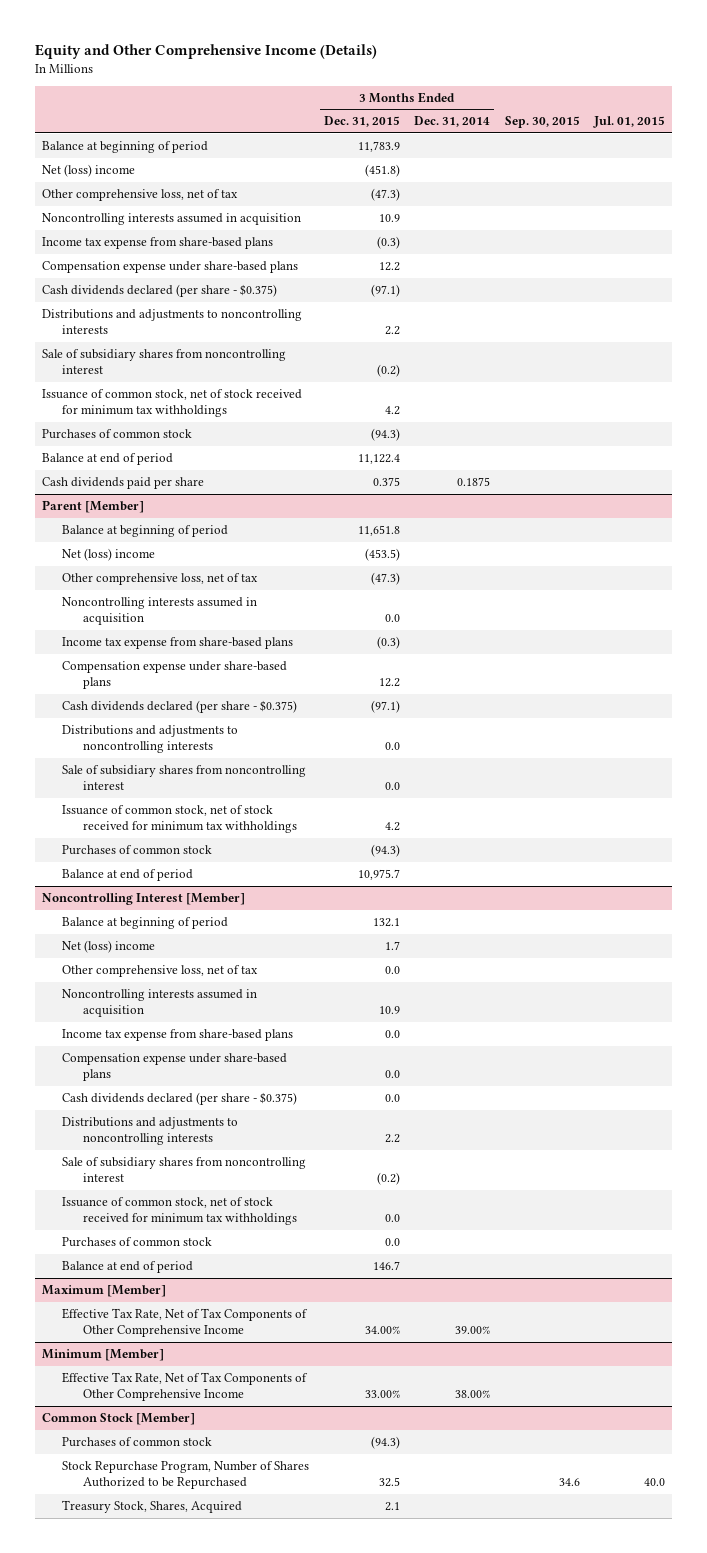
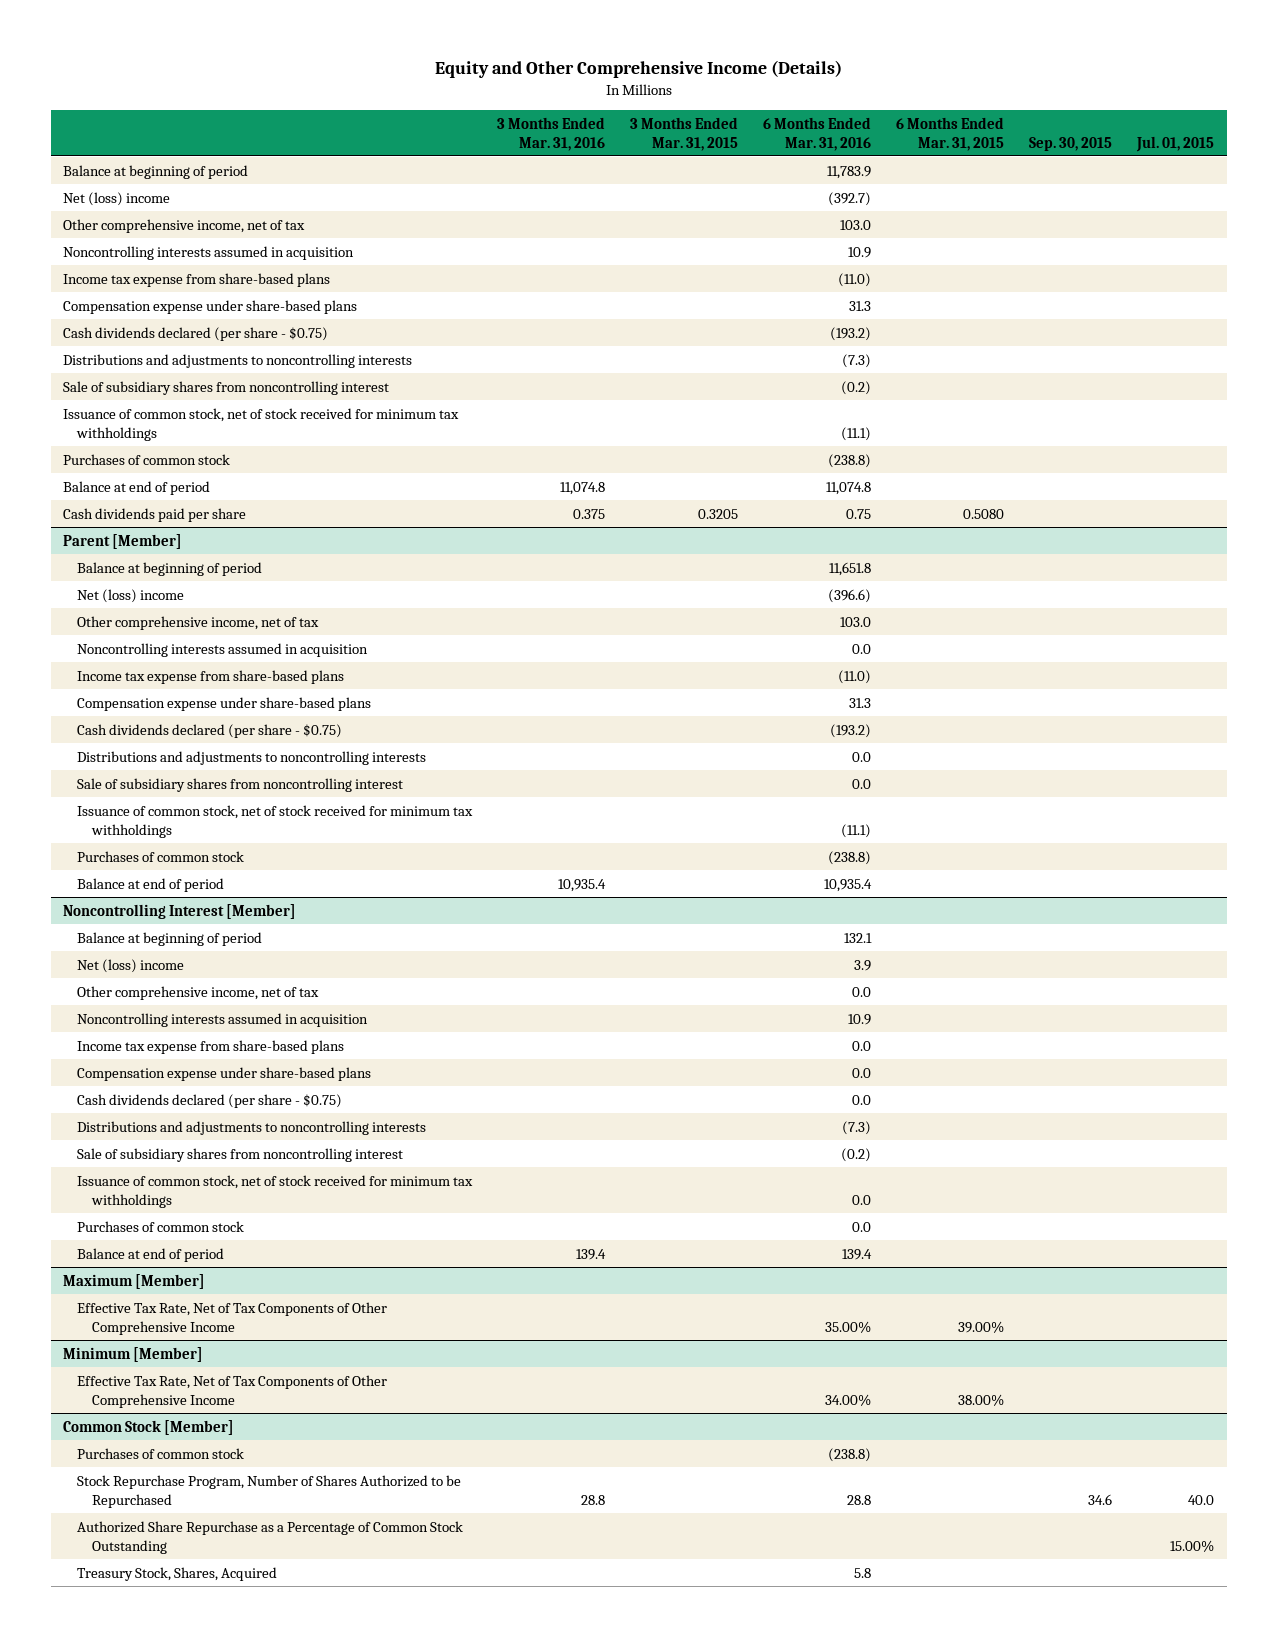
- | 3 Months Ended Dec. 31, 2015 | 3 Months Ended Dec. 31, 2014 | Sep. 30, 2015 | Jul. 01, 2015
+ | 3 Months Ended Mar. 31, 2016 | 3 Months Ended Mar. 31, 2015 | 6 Months Ended Mar. 31, 2016 | 6 Months Ended Mar. 31, 2015 | Sep. 30, 2015 | Jul. 01, 2015
- Other comprehensive loss, net of tax | (47.3) | | |
+ Other comprehensive income, net of tax | | | 103.0 | | |
- Cash dividends declared (per share - $0.375) | (97.1) | | |
+ Cash dividends declared (per share - $0.75) | | | (193.2) | | |
@ Parent [Member]
- Other comprehensive loss, net of tax | (47.3) | | |
+ Other comprehensive income, net of tax | | | 103.0 | | |
- Cash dividends declared (per share - $0.375) | (97.1) | | |
+ Cash dividends declared (per share - $0.75) | | | (193.2) | | |
@ Noncontrolling Interest [Member]
- Other comprehensive loss, net of tax | 0.0 | | |
+ Other comprehensive income, net of tax | | | 0.0 | | |
- Cash dividends declared (per share - $0.375) | 0.0 | | |
+ Cash dividends declared (per share - $0.75) | | | 0.0 | | |
@ Common Stock [Member]
+ Authorized Share Repurchase as a Percentage of Common Stock Outstanding | | | | | | 15.00%

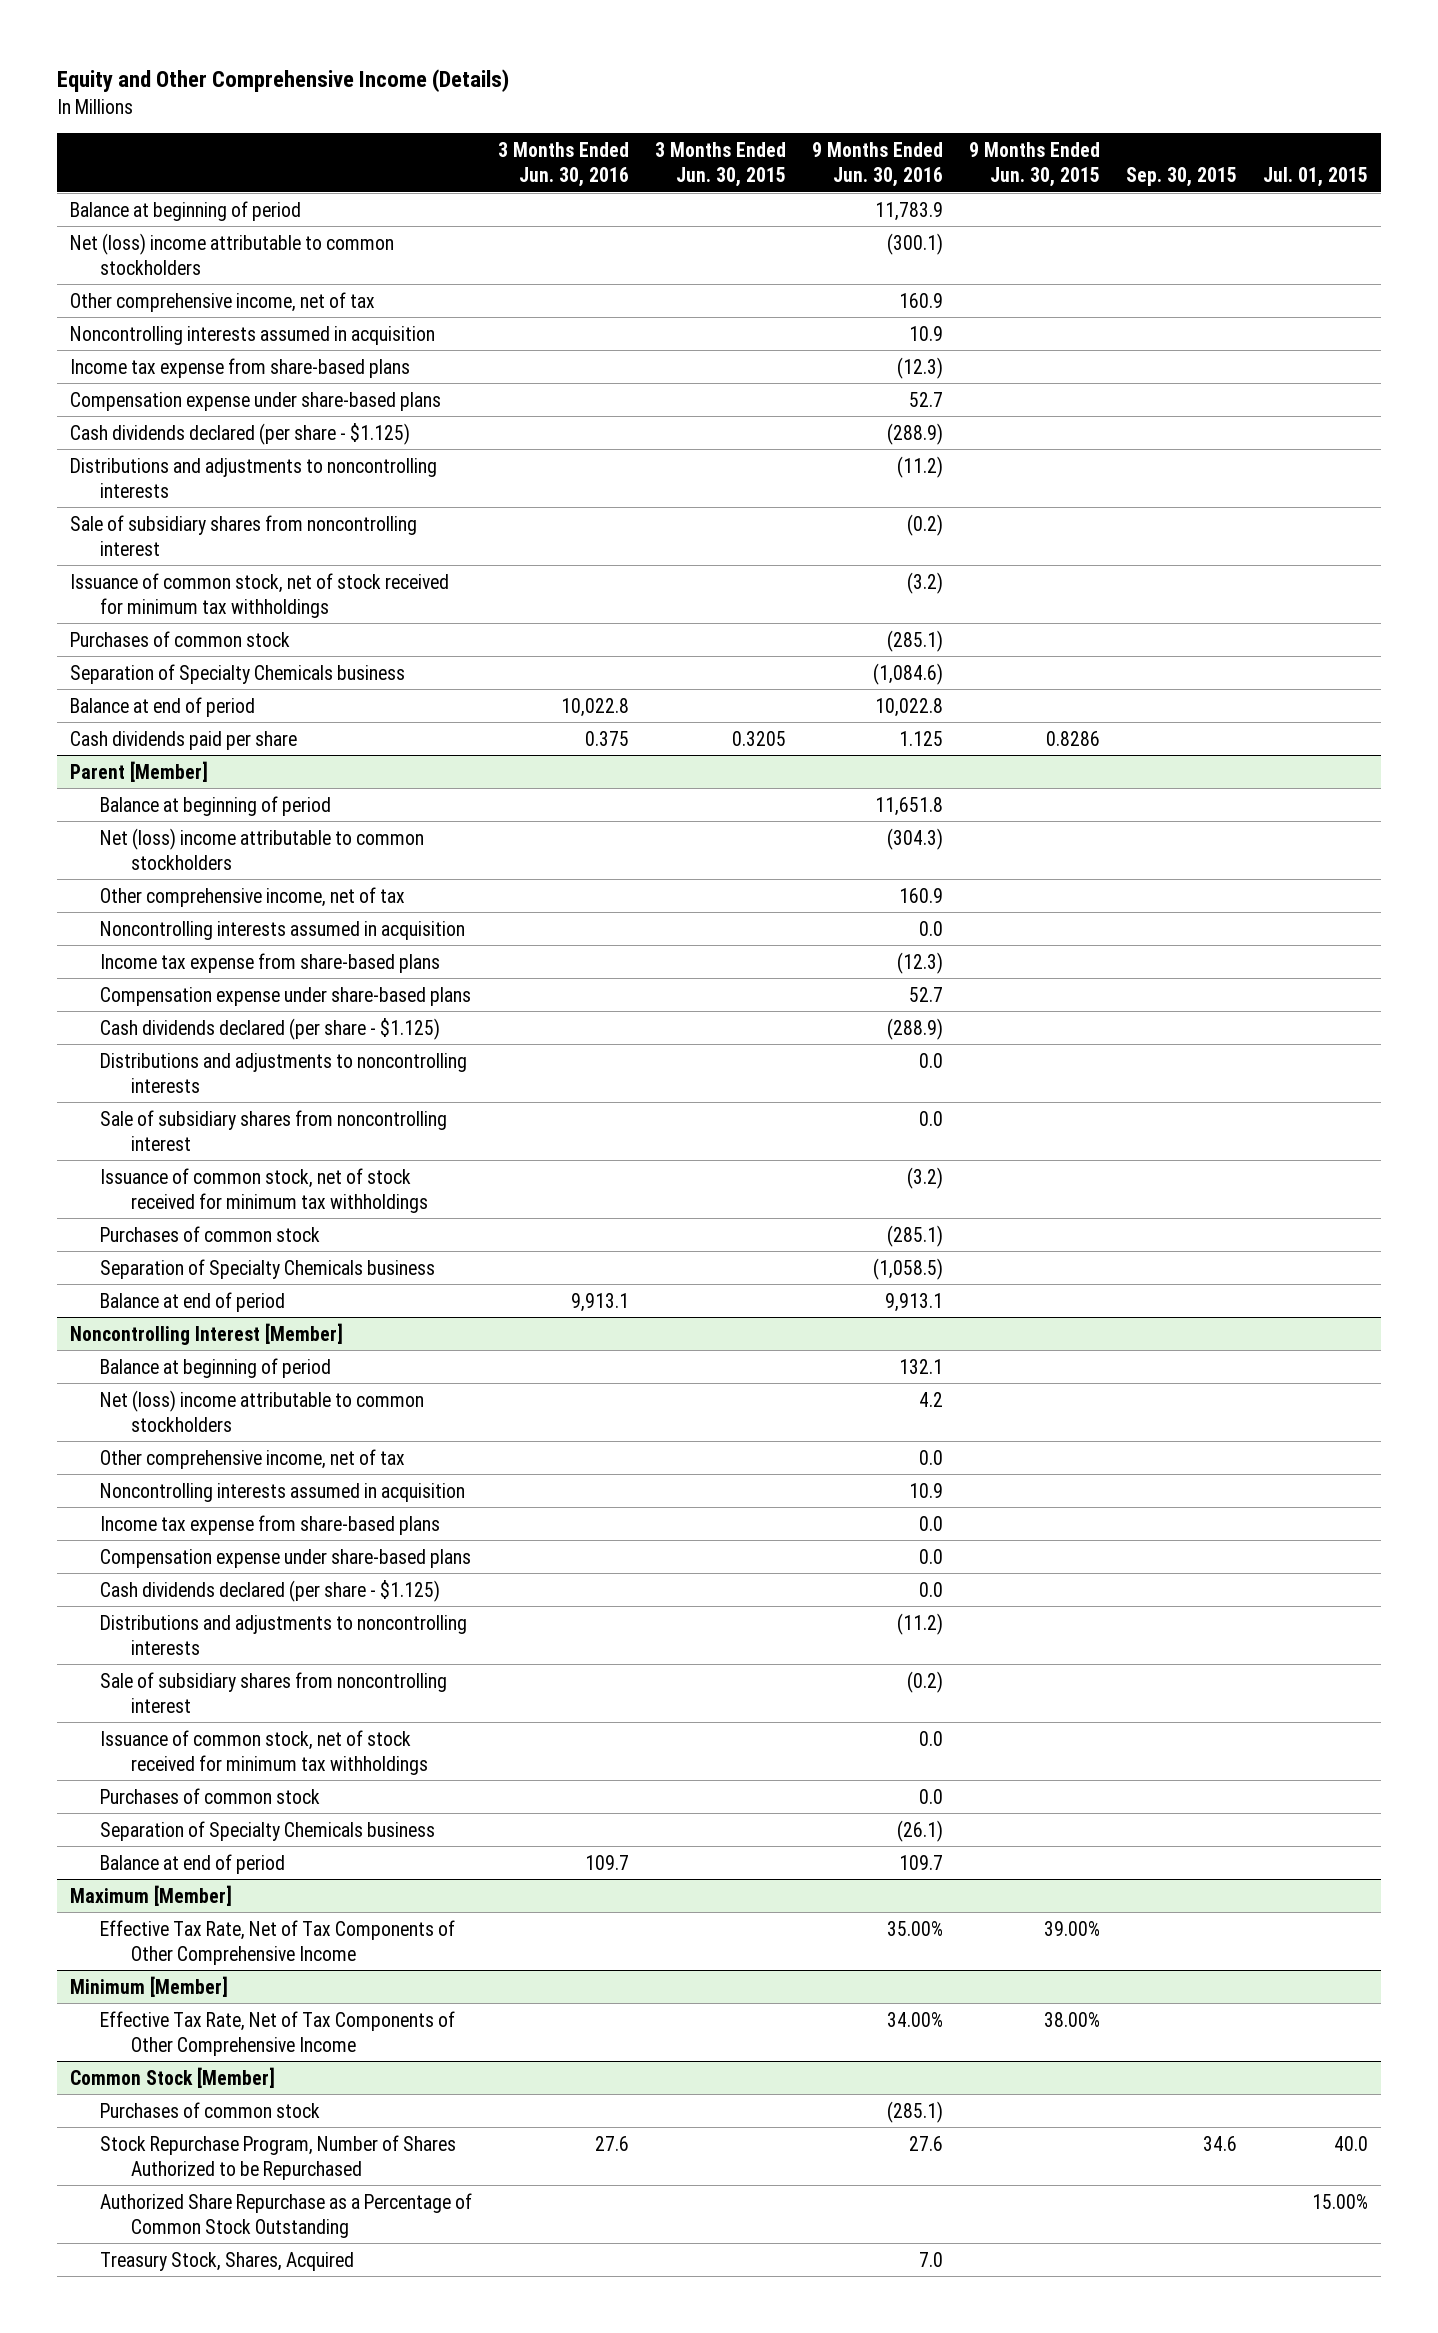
- | 3 Months Ended Mar. 31, 2016 | 3 Months Ended Mar. 31, 2015 | 6 Months Ended Mar. 31, 2016 | 6 Months Ended Mar. 31, 2015 | Sep. 30, 2015 | Jul. 01, 2015
+ | 3 Months Ended Jun. 30, 2016 | 3 Months Ended Jun. 30, 2015 | 9 Months Ended Jun. 30, 2016 | 9 Months Ended Jun. 30, 2015 | Sep. 30, 2015 | Jul. 01, 2015
- Net (loss) income | | | (392.7) | | |
+ Net (loss) income attributable to common stockholders | | | (300.1) | | |
- Cash dividends declared (per share - $0.75) | | | (193.2) | | |
+ Cash dividends declared (per share - $1.125) | | | (288.9) | | |
+ Separation of Specialty Chemicals business | | | (1,084.6) | | |
@ Parent [Member]
- Net (loss) income | | | (396.6) | | |
+ Net (loss) income attributable to common stockholders | | | (304.3) | | |
- Cash dividends declared (per share - $0.75) | | | (193.2) | | |
+ Cash dividends declared (per share - $1.125) | | | (288.9) | | |
+ Separation of Specialty Chemicals business | | | (1,058.5) | | |
@ Noncontrolling Interest [Member]
- Net (loss) income | | | 3.9 | | |
+ Net (loss) income attributable to common stockholders | | | 4.2 | | |
- Cash dividends declared (per share - $0.75) | | | 0.0 | | |
+ Cash dividends declared (per share - $1.125) | | | 0.0 | | |
+ Separation of Specialty Chemicals business | | | (26.1) | | |

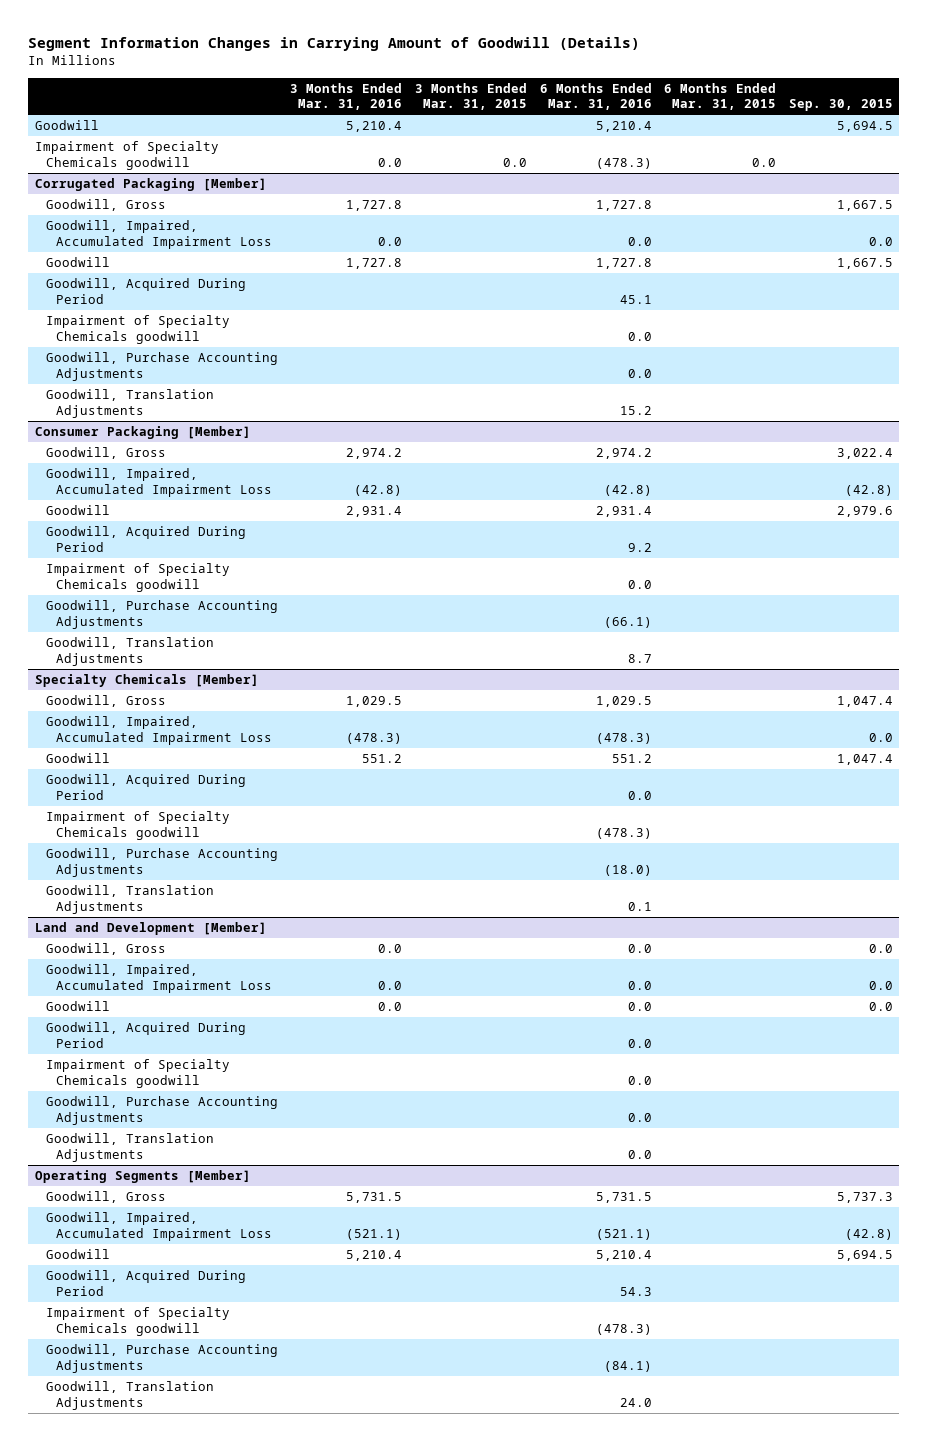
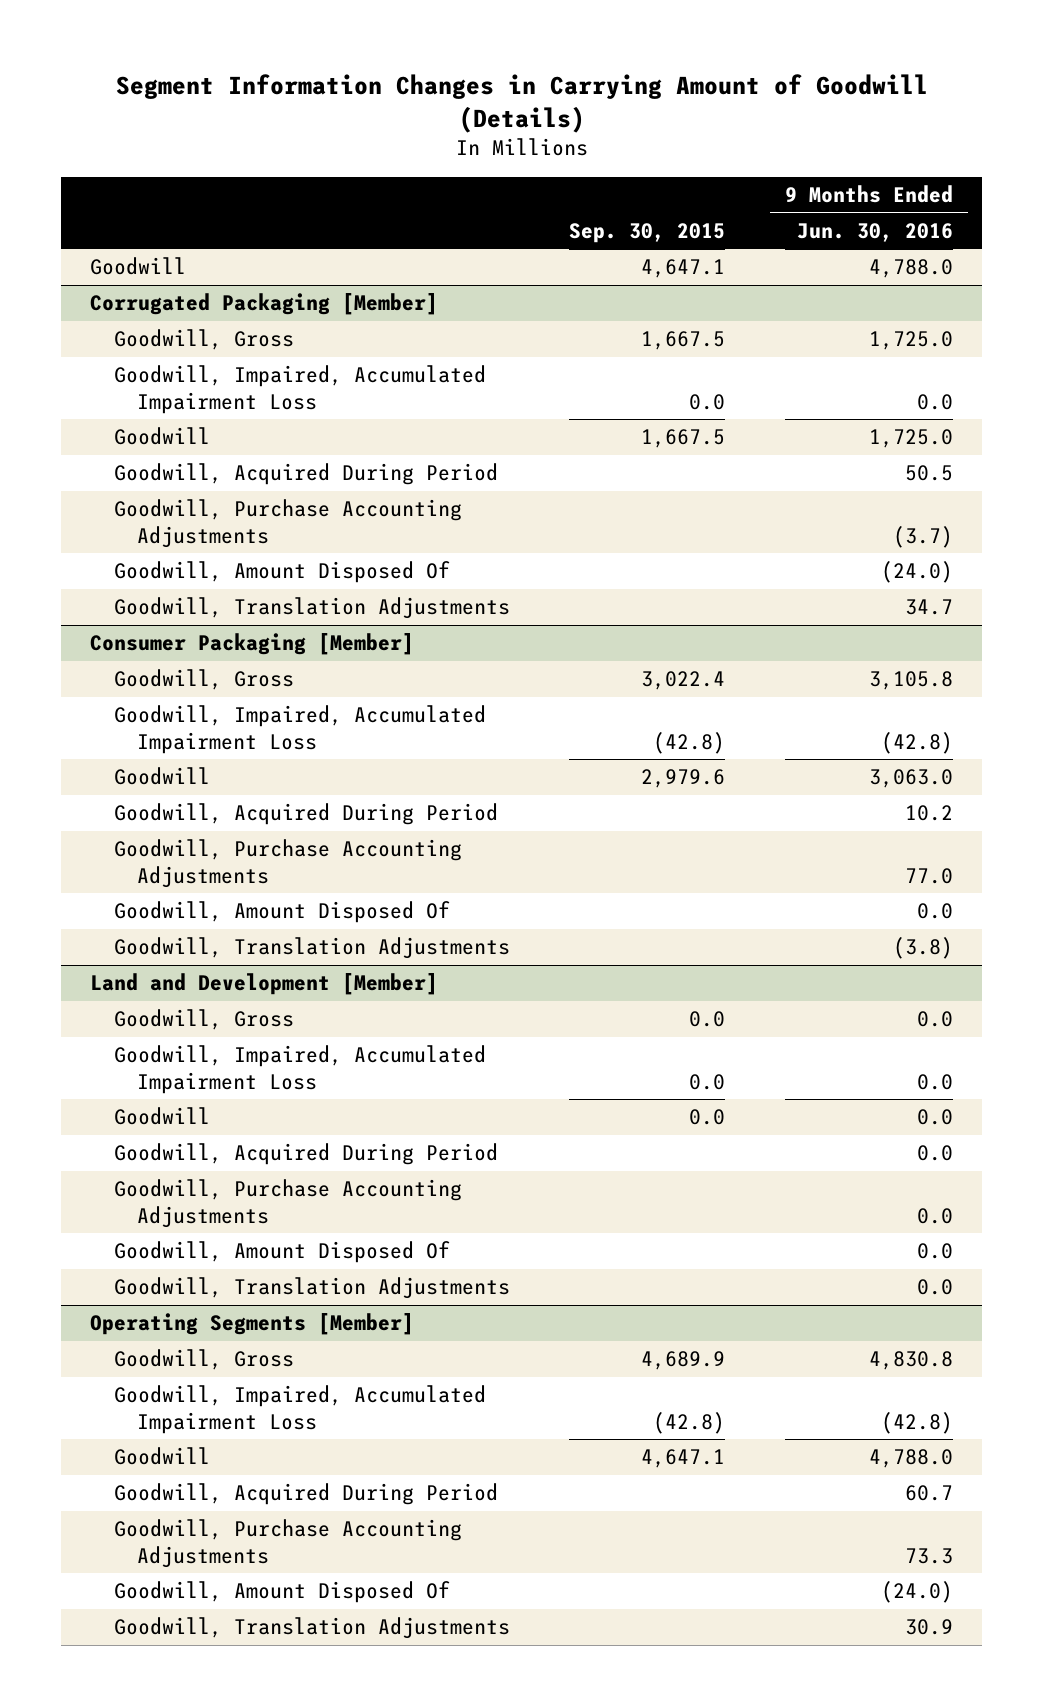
- | 3 Months Ended Mar. 31, 2016 | 3 Months Ended Mar. 31, 2015 | 6 Months Ended Mar. 31, 2016 | 6 Months Ended Mar. 31, 2015 | Sep. 30, 2015
+ | Sep. 30, 2015 | 9 Months Ended Jun. 30, 2016
- Goodwill | 5,210.4 | | 5,210.4 | | 5,694.5
- Impairment of Specialty Chemicals goodwill | 0.0 | 0.0 | (478.3) | 0.0 |
+ Goodwill | 4,647.1 | 4,788.0
@ Corrugated Packaging [Member]
- Impairment of Specialty Chemicals goodwill | | | 0.0 | |
+ Goodwill, Amount Disposed Of | | (24.0)
@ Consumer Packaging [Member]
- Impairment of Specialty Chemicals goodwill | | | 0.0 | |
+ Goodwill, Amount Disposed Of | | 0.0
- Specialty Chemicals [Member]
- Goodwill, Gross | 1,029.5 | | 1,029.5 | | 1,047.4
- Goodwill, Impaired, Accumulated Impairment Loss | (478.3) | | (478.3) | | 0.0
- Goodwill | 551.2 | | 551.2 | | 1,047.4
- Goodwill, Acquired During Period | | | 0.0 | |
- Impairment of Specialty Chemicals goodwill | | | (478.3) | |
- Goodwill, Purchase Accounting Adjustments | | | (18.0) | |
- Goodwill, Translation Adjustments | | | 0.1 | |
@ Land and Development [Member]
- Impairment of Specialty Chemicals goodwill | | | 0.0 | |
+ Goodwill, Amount Disposed Of | | 0.0
@ Operating Segments [Member]
- Goodwill, Gross | 5,731.5 | | 5,731.5 | | 5,737.3
+ Goodwill, Gross | 4,689.9 | 4,830.8
- Goodwill | 5,210.4 | | 5,210.4 | | 5,694.5
+ Goodwill | 4,647.1 | 4,788.0
- Impairment of Specialty Chemicals goodwill | | | (478.3) | |
+ Goodwill, Amount Disposed Of | | (24.0)

